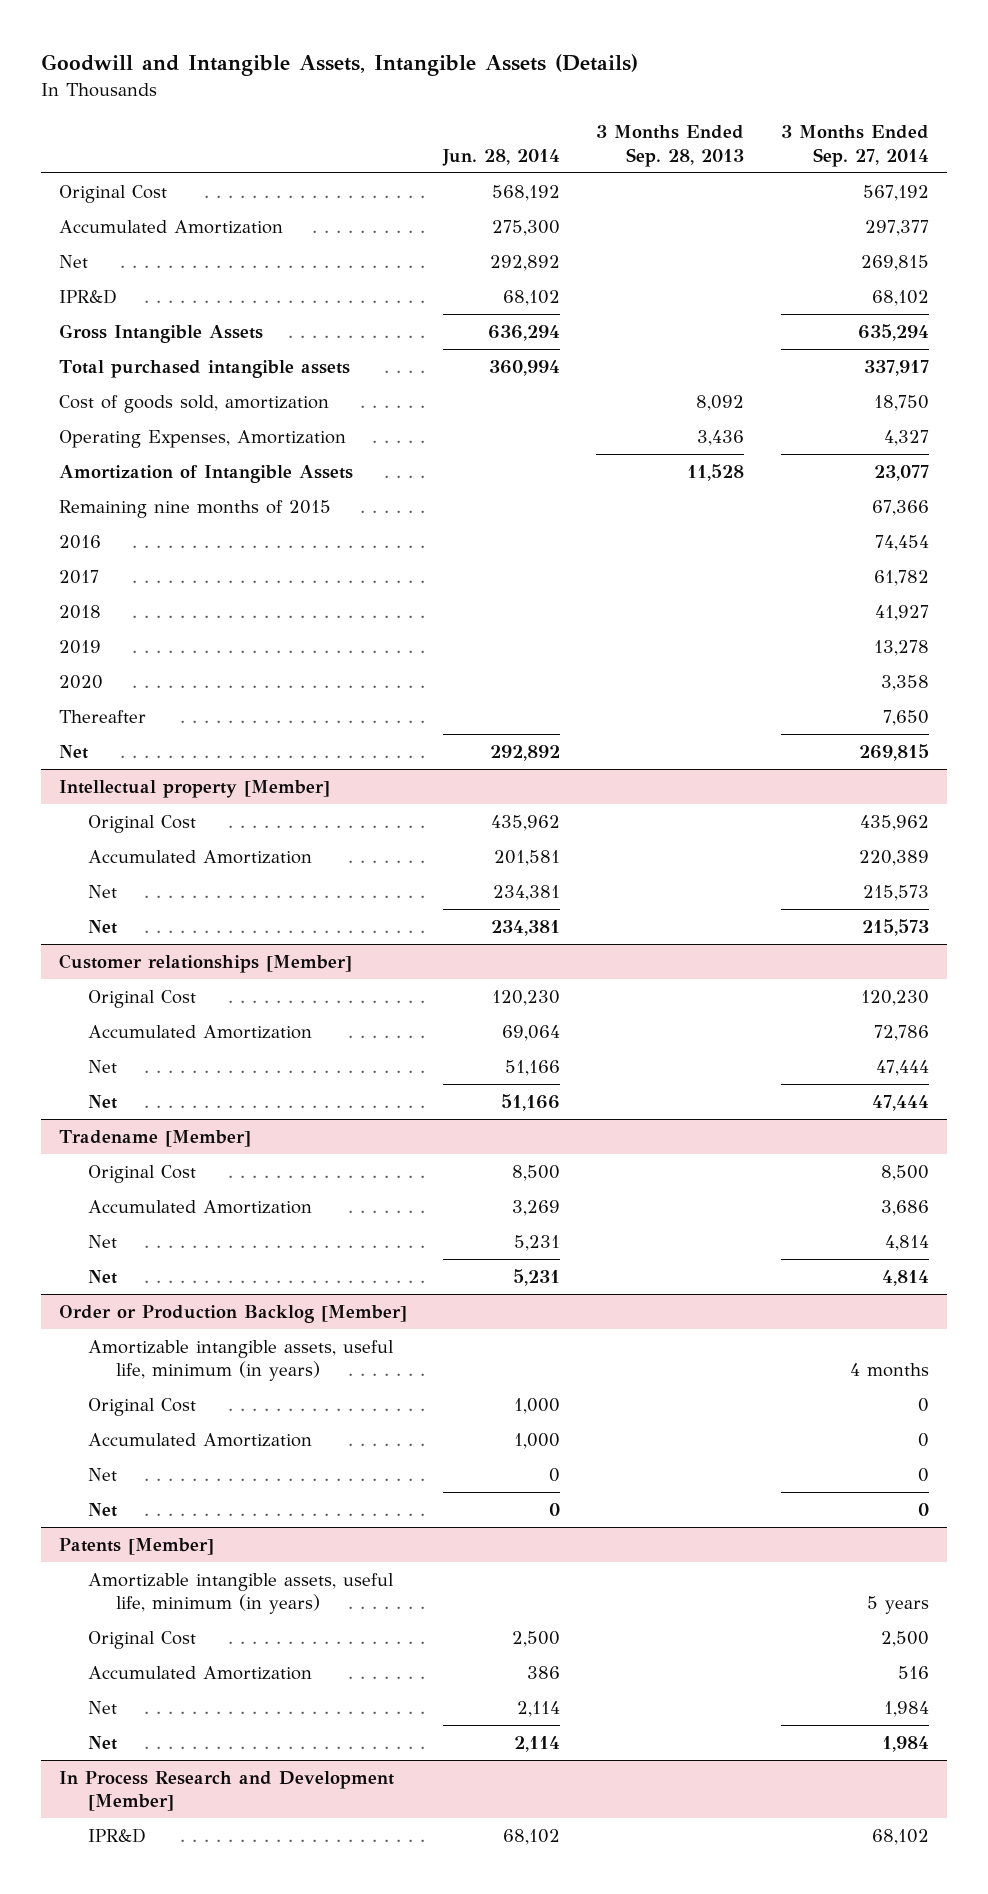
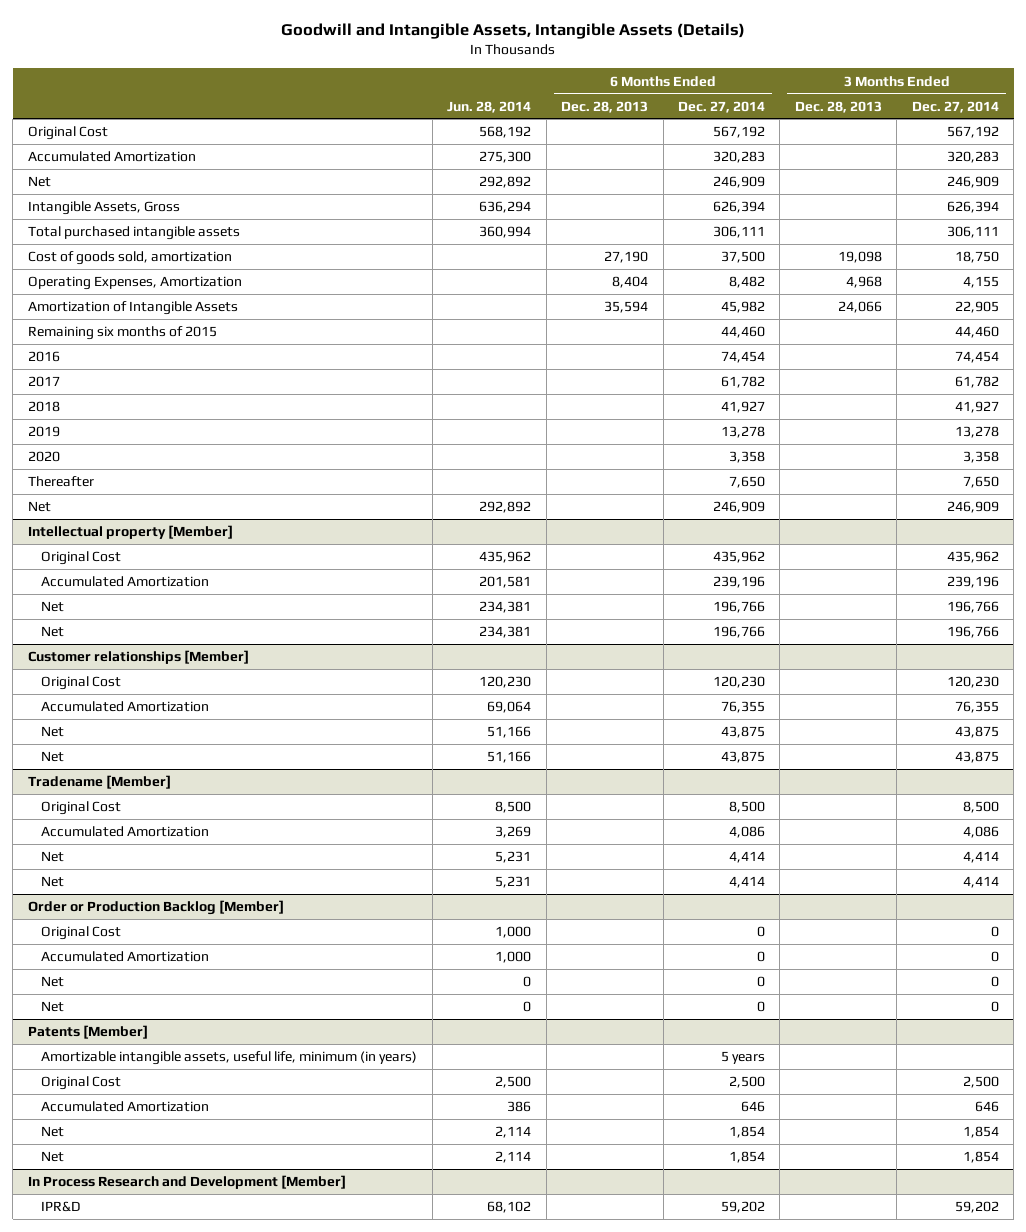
- | Jun. 28, 2014 | 3 Months Ended Sep. 28, 2013 | 3 Months Ended Sep. 27, 2014
+ | Jun. 28, 2014 | 6 Months Ended Dec. 28, 2013 | 6 Months Ended Dec. 27, 2014 | 3 Months Ended Dec. 28, 2013 | 3 Months Ended Dec. 27, 2014
- IPR&D | 68,102 | | 68,102
- Gross Intangible Assets | 636,294 | | 635,294
+ Intangible Assets, Gross | 636,294 | | 626,394 | | 626,394
- Remaining nine months of 2015 | | | 67,366
+ Remaining six months of 2015 | | | 44,460 | | 44,460
@ Order or Production Backlog [Member]
- Amortizable intangible assets, useful life, minimum (in years) | | | 4 months

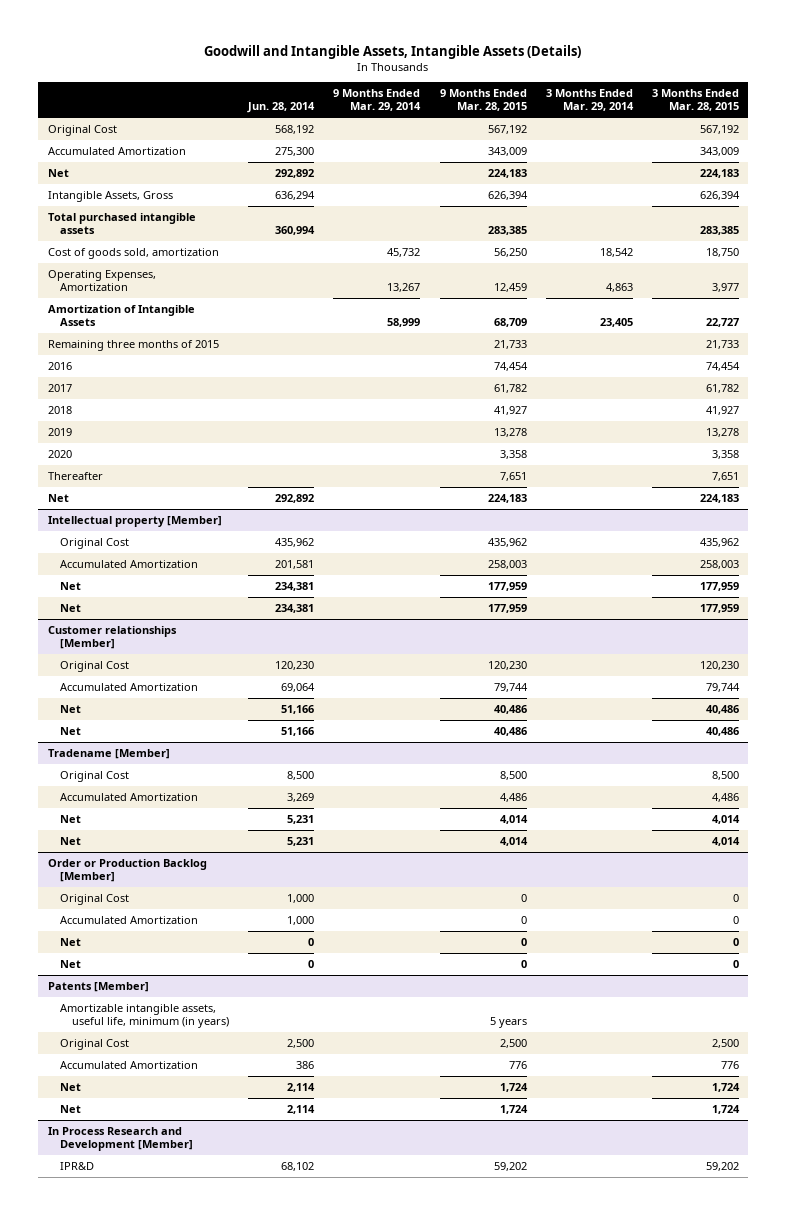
- | Jun. 28, 2014 | 6 Months Ended Dec. 28, 2013 | 6 Months Ended Dec. 27, 2014 | 3 Months Ended Dec. 28, 2013 | 3 Months Ended Dec. 27, 2014
+ | Jun. 28, 2014 | 9 Months Ended Mar. 29, 2014 | 9 Months Ended Mar. 28, 2015 | 3 Months Ended Mar. 29, 2014 | 3 Months Ended Mar. 28, 2015
- Remaining six months of 2015 | | | 44,460 | | 44,460
+ Remaining three months of 2015 | | | 21,733 | | 21,733

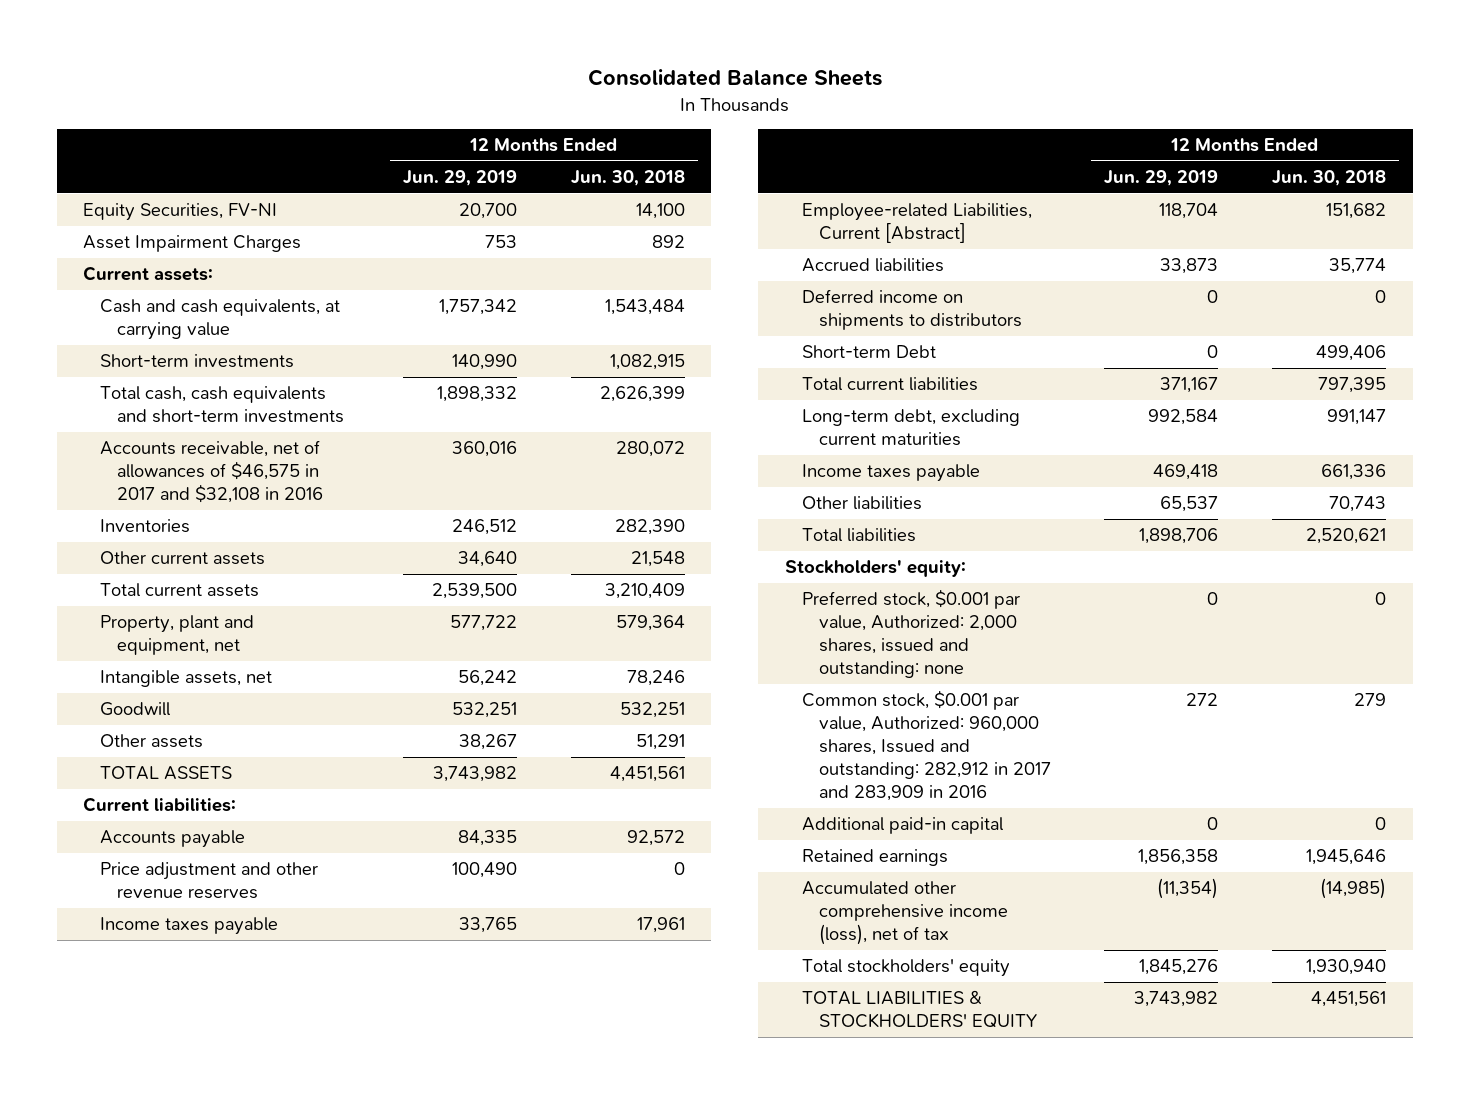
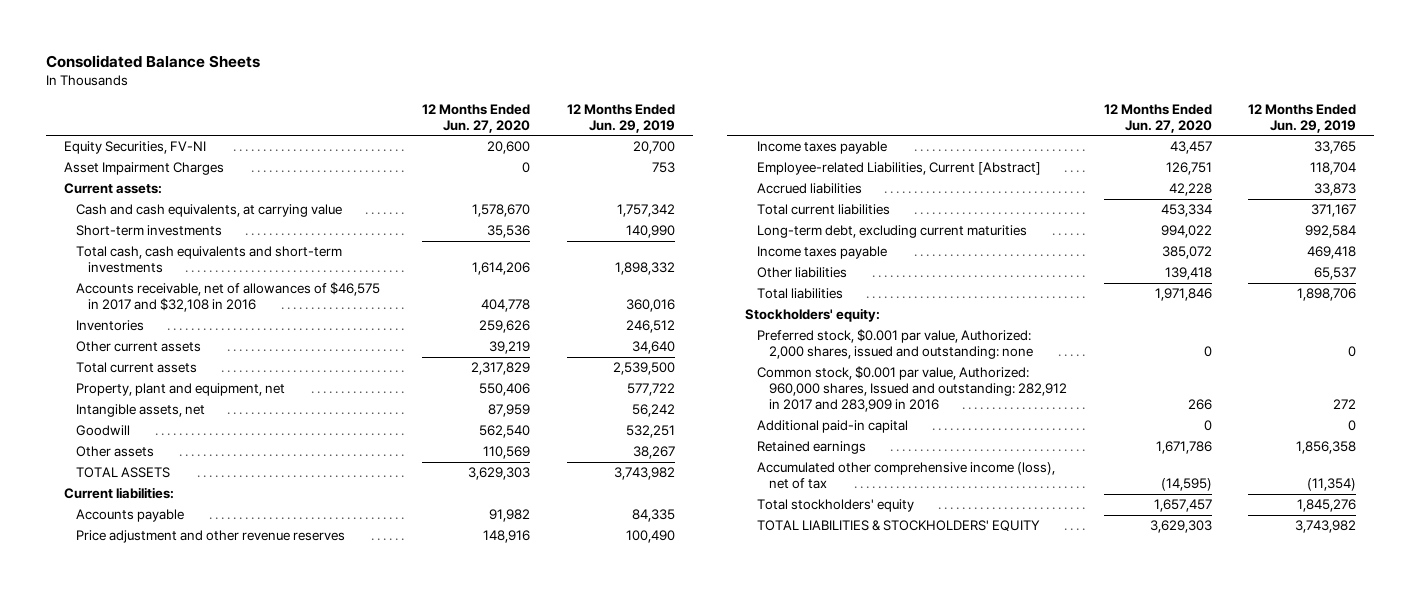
- | 12 Months Ended Jun. 29, 2019 | 12 Months Ended Jun. 30, 2018
+ | 12 Months Ended Jun. 27, 2020 | 12 Months Ended Jun. 29, 2019
- Deferred income on shipments to distributors | 0 | 0
- Short-term Debt | 0 | 499,406

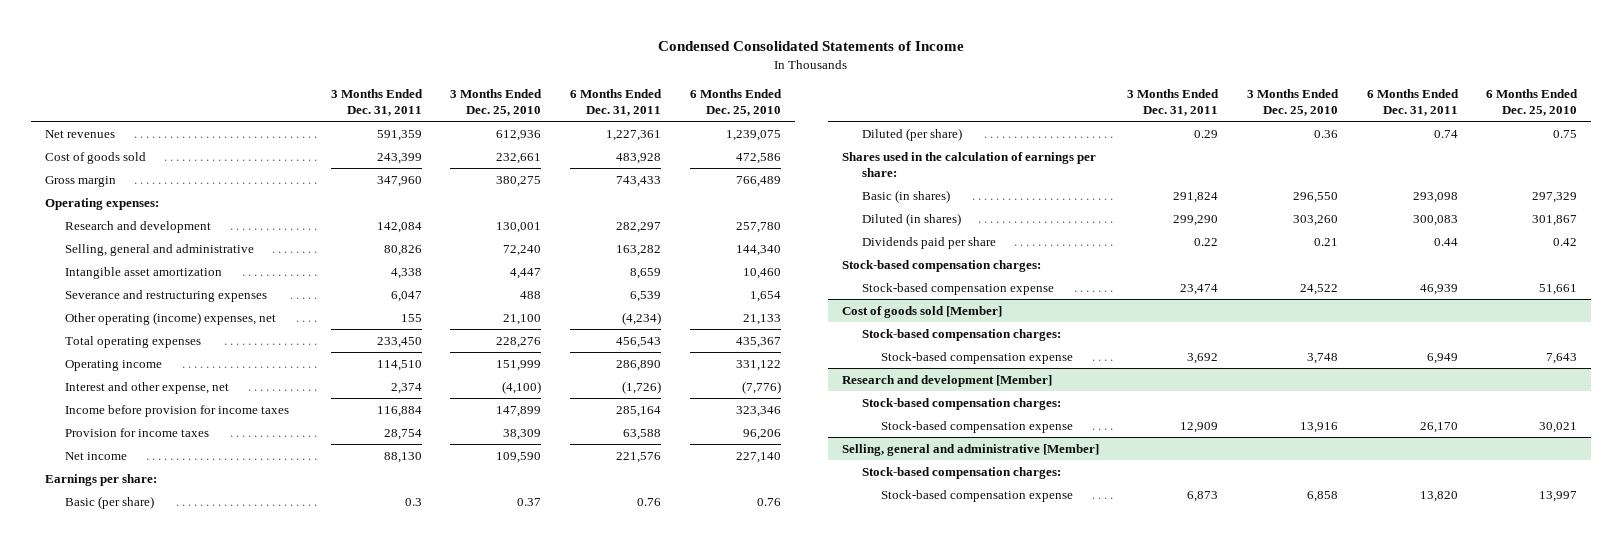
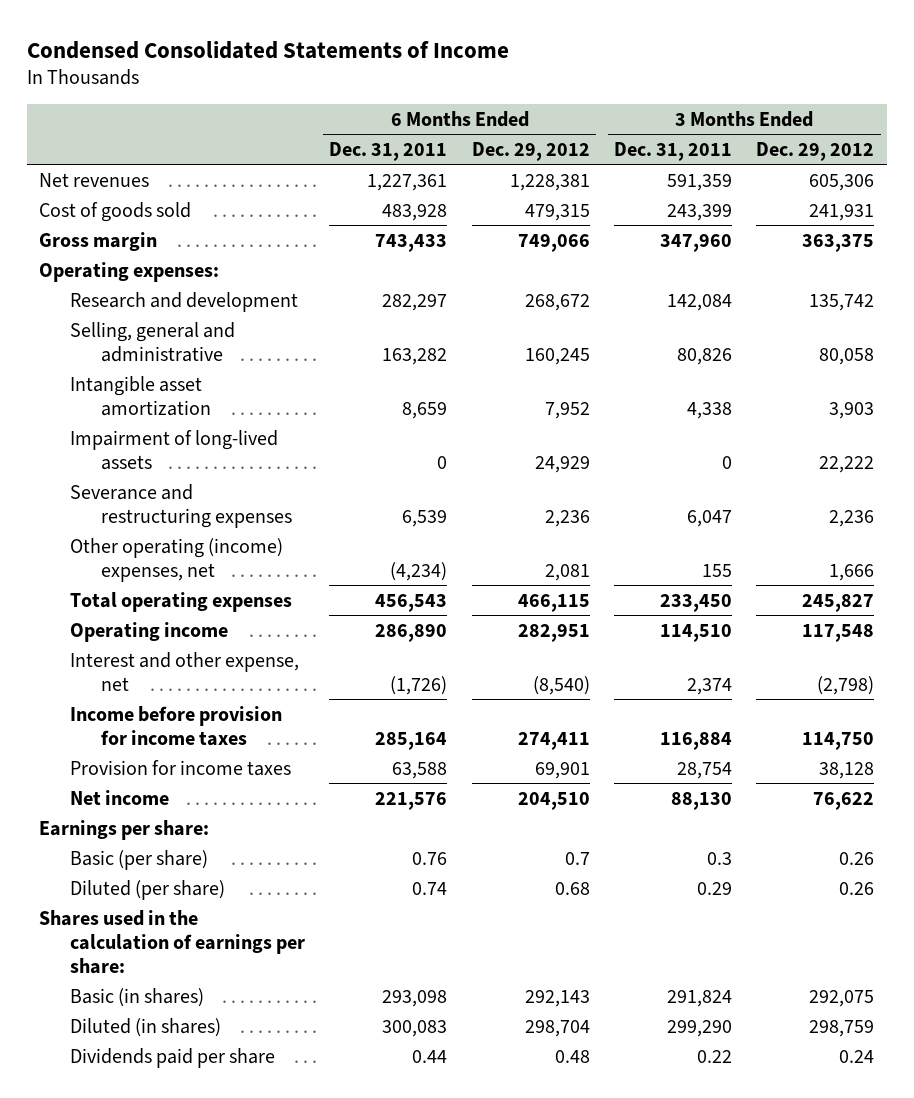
- | 3 Months Ended Dec. 31, 2011 | 3 Months Ended Dec. 25, 2010 | 6 Months Ended Dec. 31, 2011 | 6 Months Ended Dec. 25, 2010
+ | 6 Months Ended Dec. 31, 2011 | 6 Months Ended Dec. 29, 2012 | 3 Months Ended Dec. 31, 2011 | 3 Months Ended Dec. 29, 2012
+ Impairment of long-lived assets | 0 | 24,929 | 0 | 22,222
- Stock-based compensation charges:
- Stock-based compensation expense | 23,474 | 24,522 | 46,939 | 51,661
- Cost of goods sold [Member]
- Stock-based compensation charges:
- Stock-based compensation expense | 3,692 | 3,748 | 6,949 | 7,643
- Research and development [Member]
- Stock-based compensation charges:
- Stock-based compensation expense | 12,909 | 13,916 | 26,170 | 30,021
- Selling, general and administrative [Member]
- Stock-based compensation charges:
- Stock-based compensation expense | 6,873 | 6,858 | 13,820 | 13,997

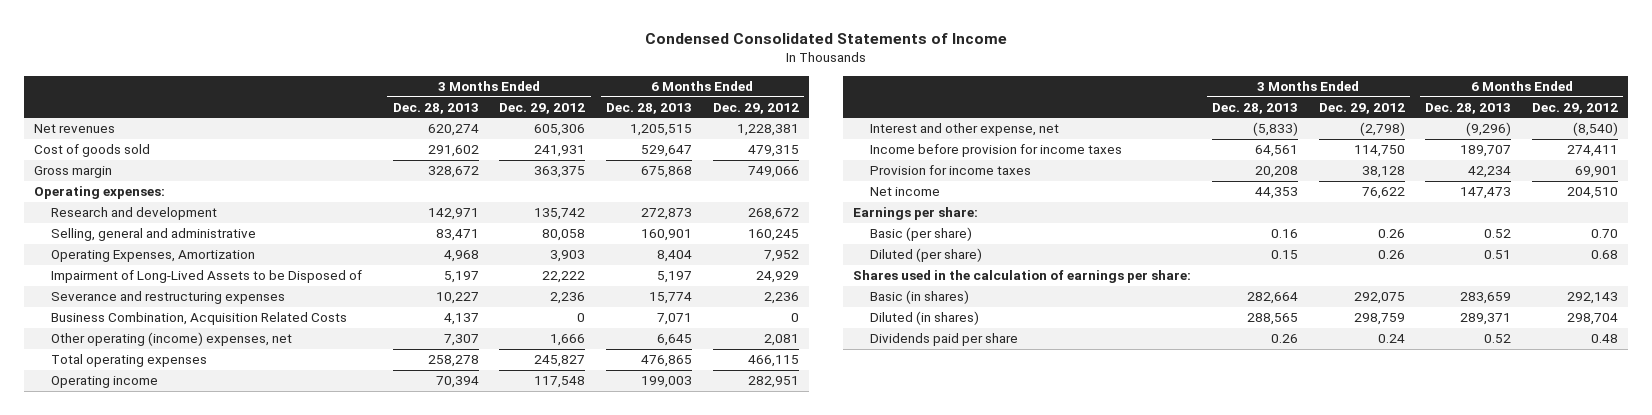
- | 6 Months Ended Dec. 31, 2011 | 6 Months Ended Dec. 29, 2012 | 3 Months Ended Dec. 31, 2011 | 3 Months Ended Dec. 29, 2012
+ | 3 Months Ended Dec. 28, 2013 | 3 Months Ended Dec. 29, 2012 | 6 Months Ended Dec. 28, 2013 | 6 Months Ended Dec. 29, 2012
- Intangible asset amortization | 8,659 | 7,952 | 4,338 | 3,903
- Impairment of long-lived assets | 0 | 24,929 | 0 | 22,222
+ Operating Expenses, Amortization | 4,968 | 3,903 | 8,404 | 7,952
+ Impairment of Long-Lived Assets to be Disposed of | 5,197 | 22,222 | 5,197 | 24,929
+ Business Combination, Acquisition Related Costs | 4,137 | 0 | 7,071 | 0
- Basic (per share) | 0.76 | 0.7 | 0.3 | 0.26
+ Basic (per share) | 0.16 | 0.26 | 0.52 | 0.70

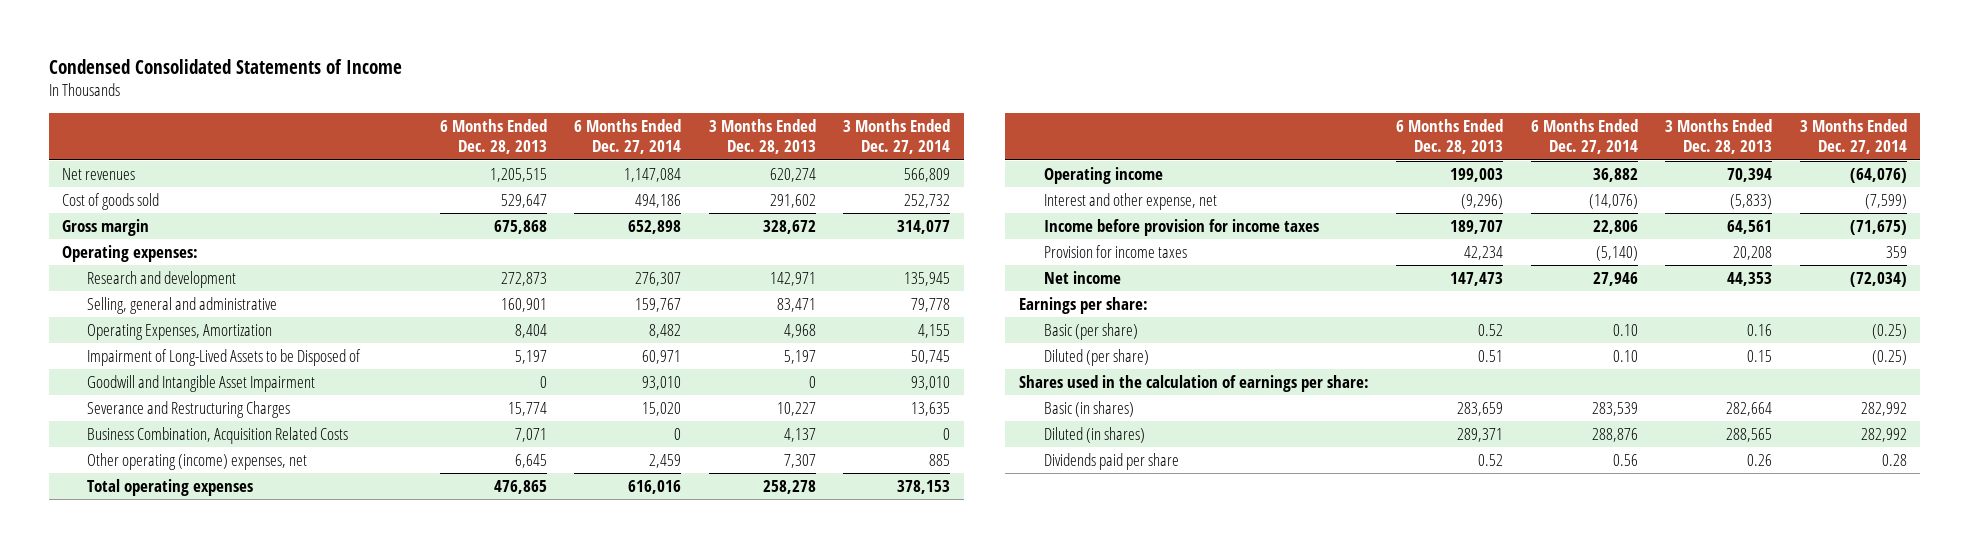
- | 3 Months Ended Dec. 28, 2013 | 3 Months Ended Dec. 29, 2012 | 6 Months Ended Dec. 28, 2013 | 6 Months Ended Dec. 29, 2012
+ | 6 Months Ended Dec. 28, 2013 | 6 Months Ended Dec. 27, 2014 | 3 Months Ended Dec. 28, 2013 | 3 Months Ended Dec. 27, 2014
- Severance and restructuring expenses | 10,227 | 2,236 | 15,774 | 2,236
+ Goodwill and Intangible Asset Impairment | 0 | 93,010 | 0 | 93,010
+ Severance and Restructuring Charges | 15,774 | 15,020 | 10,227 | 13,635

